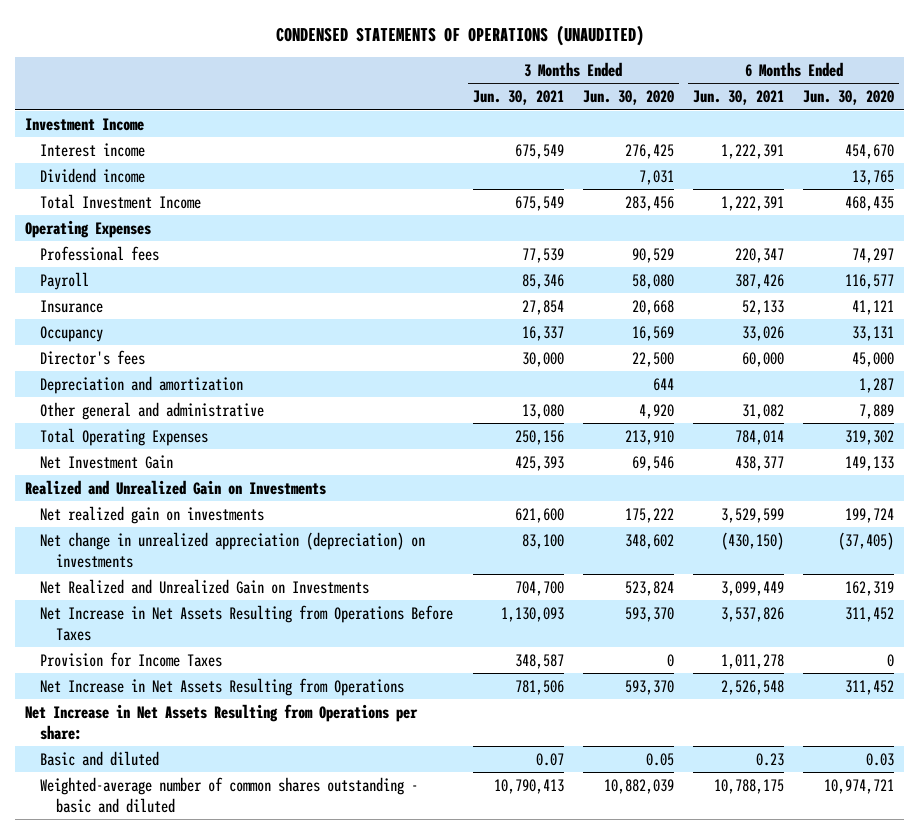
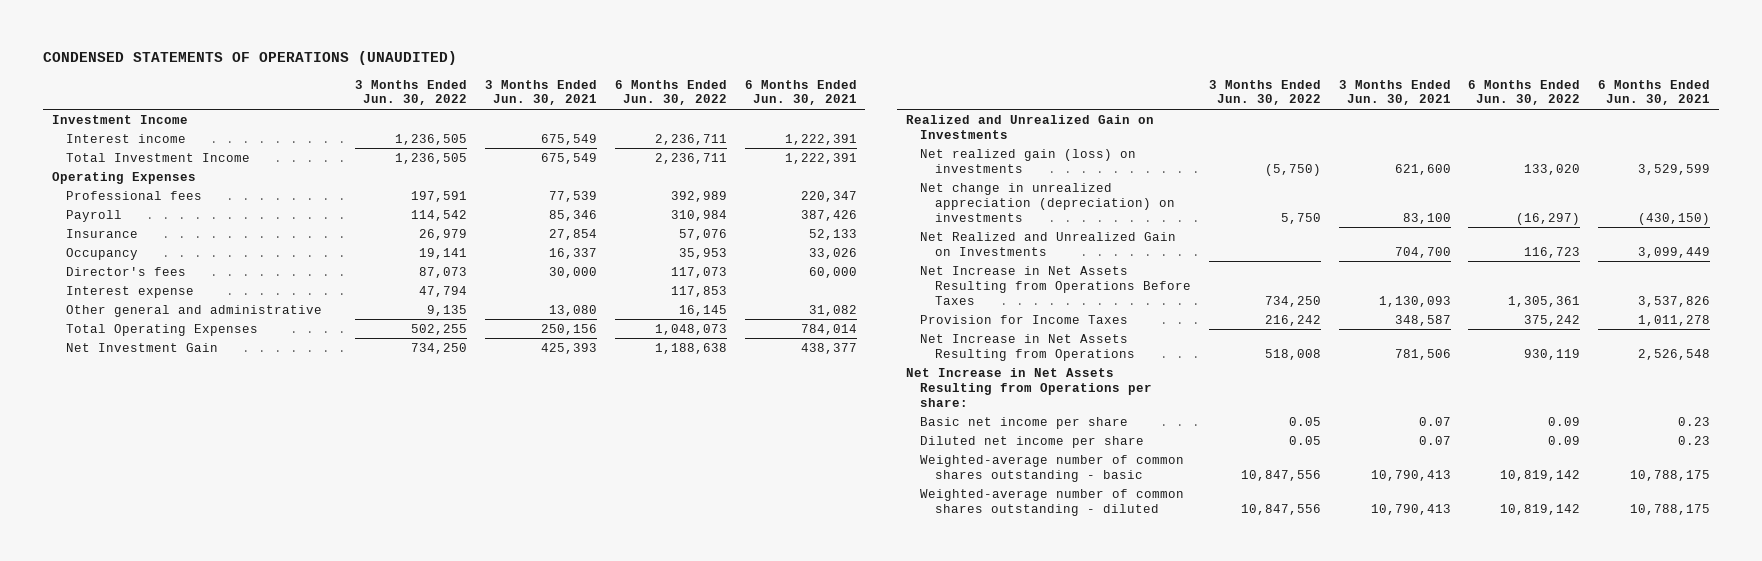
- | 3 Months Ended Jun. 30, 2021 | 3 Months Ended Jun. 30, 2020 | 6 Months Ended Jun. 30, 2021 | 6 Months Ended Jun. 30, 2020
+ | 3 Months Ended Jun. 30, 2022 | 3 Months Ended Jun. 30, 2021 | 6 Months Ended Jun. 30, 2022 | 6 Months Ended Jun. 30, 2021
- Dividend income | | 7,031 | | 13,765
- Depreciation and amortization | | 644 | | 1,287
+ Interest expense | 47,794 | | 117,853 |
- Net realized gain on investments | 621,600 | 175,222 | 3,529,599 | 199,724
+ Net realized gain (loss) on investments | (5,750) | 621,600 | 133,020 | 3,529,599
- Basic and diluted | 0.07 | 0.05 | 0.23 | 0.03
- Weighted-average number of common shares outstanding - basic and diluted | 10,790,413 | 10,882,039 | 10,788,175 | 10,974,721
+ Basic net income per share | 0.05 | 0.07 | 0.09 | 0.23
+ Diluted net income per share | 0.05 | 0.07 | 0.09 | 0.23
+ Weighted-average number of common shares outstanding - basic | 10,847,556 | 10,790,413 | 10,819,142 | 10,788,175
+ Weighted-average number of common shares outstanding - diluted | 10,847,556 | 10,790,413 | 10,819,142 | 10,788,175

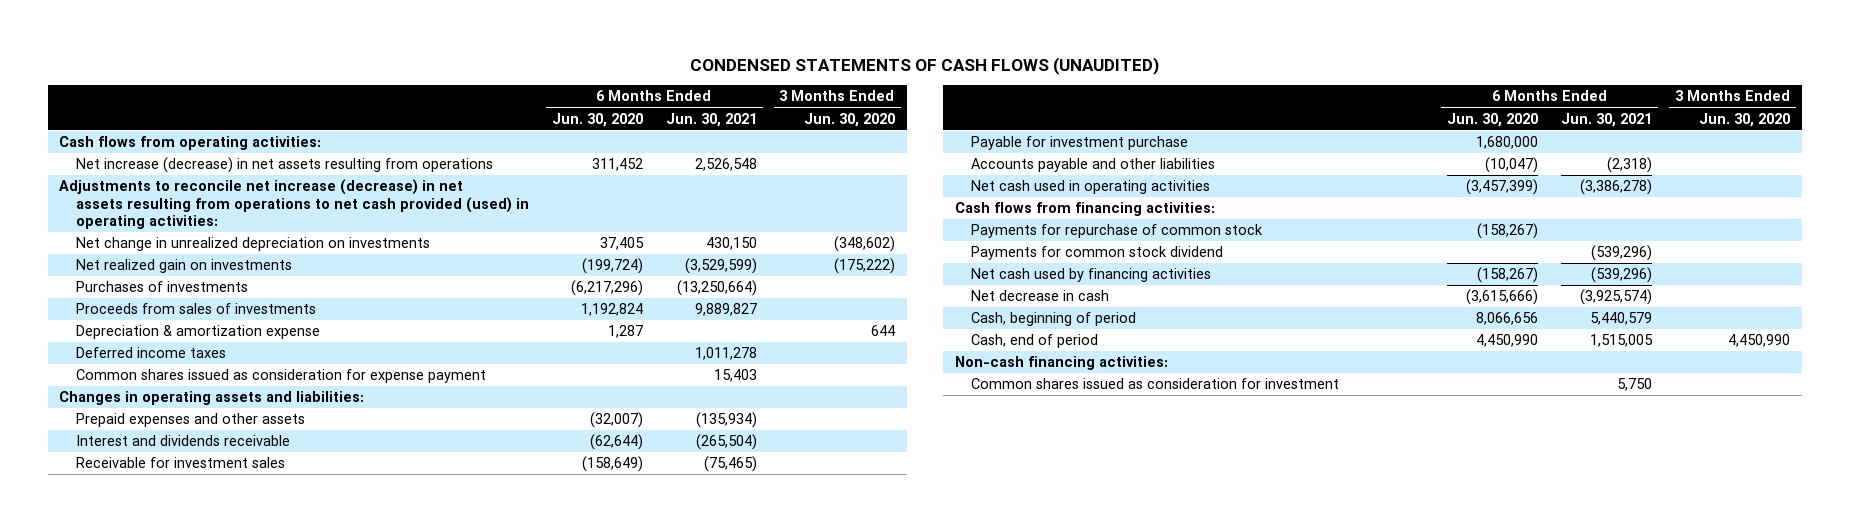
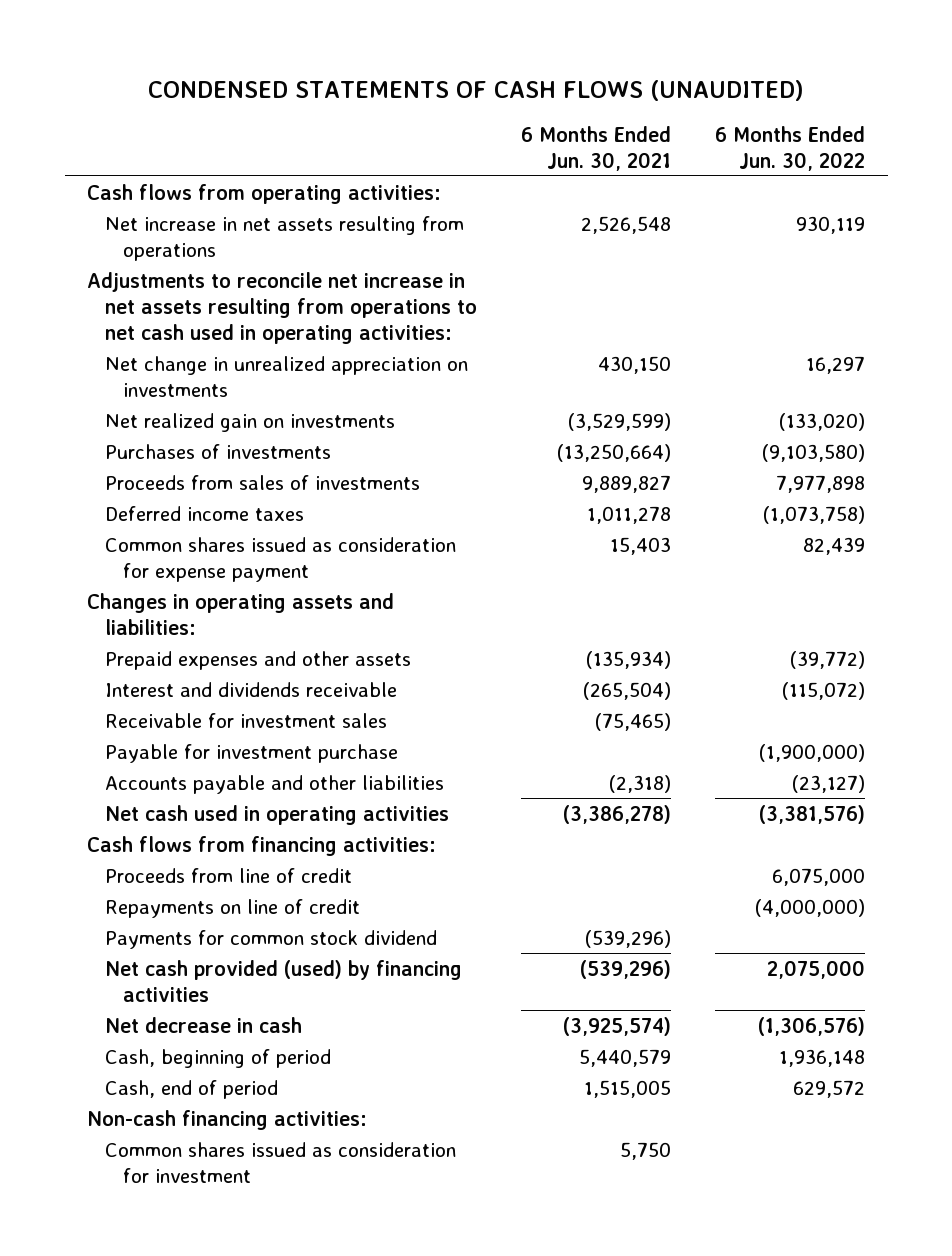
- | 6 Months Ended Jun. 30, 2020 | 6 Months Ended Jun. 30, 2021 | 3 Months Ended Jun. 30, 2020
+ | 6 Months Ended Jun. 30, 2021 | 6 Months Ended Jun. 30, 2022
- Net increase (decrease) in net assets resulting from operations | 311,452 | 2,526,548 |
- Adjustments to reconcile net increase (decrease) in net assets resulting from operations to net cash provided (used) in operating activities:
- Net change in unrealized depreciation on investments | 37,405 | 430,150 | (348,602)
+ Net increase in net assets resulting from operations | 2,526,548 | 930,119
+ Adjustments to reconcile net increase in net assets resulting from operations to net cash used in operating activities:
+ Net change in unrealized appreciation on investments | 430,150 | 16,297
- Depreciation & amortization expense | 1,287 | | 644
- Payments for repurchase of common stock | (158,267) | |
+ Proceeds from line of credit | | 6,075,000
+ Repayments on line of credit | | (4,000,000)
- Net cash used by financing activities | (158,267) | (539,296) |
+ Net cash provided (used) by financing activities | (539,296) | 2,075,000

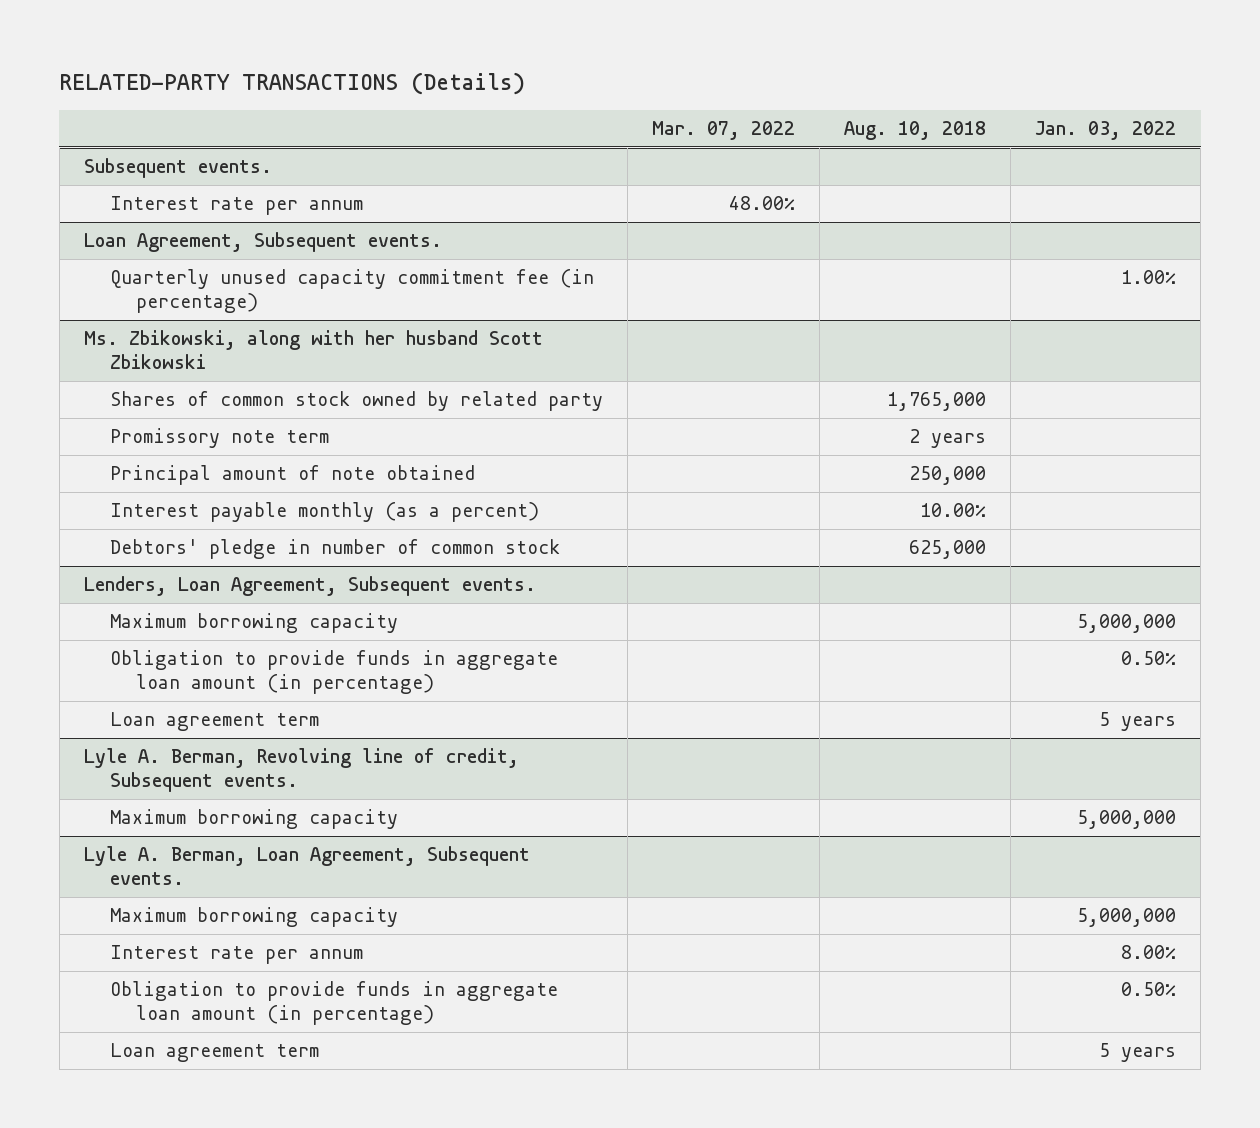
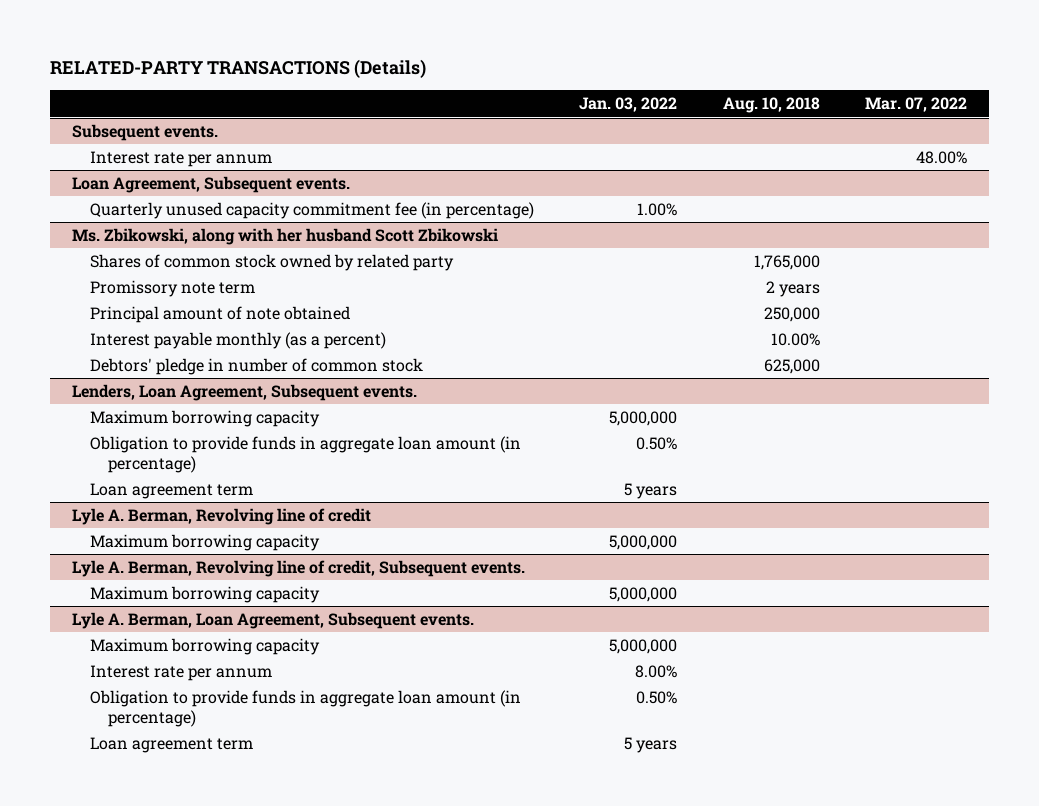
- | Mar. 07, 2022 | Aug. 10, 2018 | Jan. 03, 2022
+ | Jan. 03, 2022 | Aug. 10, 2018 | Mar. 07, 2022
+ Lyle A. Berman, Revolving line of credit
+ Maximum borrowing capacity | 5,000,000 | |

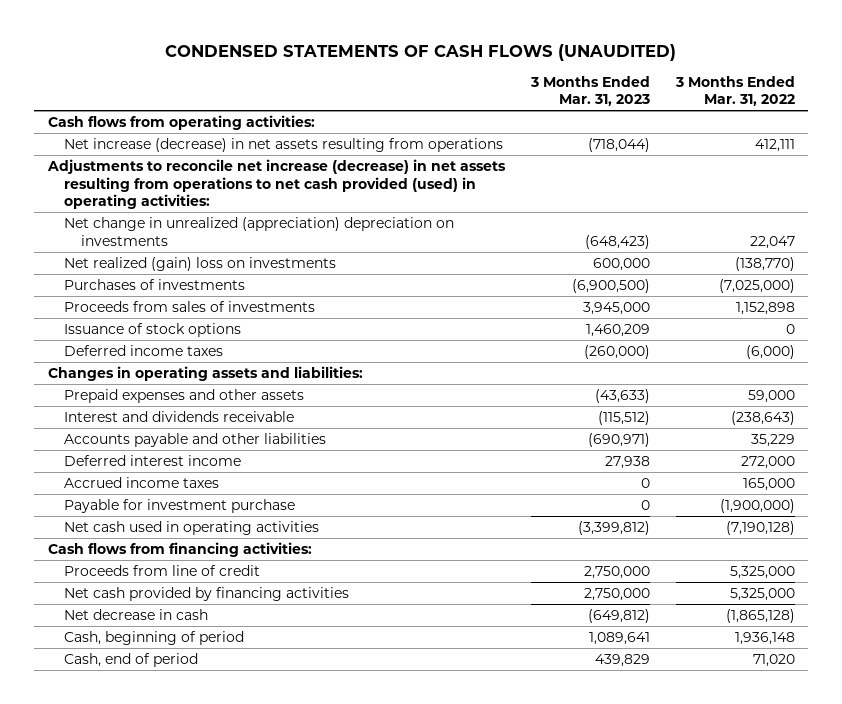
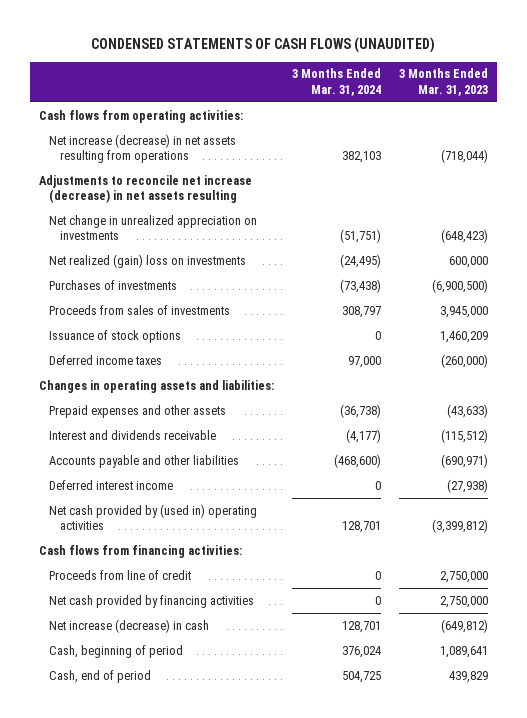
- | 3 Months Ended Mar. 31, 2023 | 3 Months Ended Mar. 31, 2022
+ | 3 Months Ended Mar. 31, 2024 | 3 Months Ended Mar. 31, 2023
- Adjustments to reconcile net increase (decrease) in net assets resulting from operations to net cash provided (used) in operating activities:
- Net change in unrealized (appreciation) depreciation on investments | (648,423) | 22,047
+ Adjustments to reconcile net increase (decrease) in net assets resulting
+ Net change in unrealized appreciation on investments | (51,751) | (648,423)
- Deferred interest income | 27,938 | 272,000
- Accrued income taxes | 0 | 165,000
- Payable for investment purchase | 0 | (1,900,000)
- Net cash used in operating activities | (3,399,812) | (7,190,128)
+ Deferred interest income | 0 | (27,938)
+ Net cash provided by (used in) operating activities | 128,701 | (3,399,812)
- Net decrease in cash | (649,812) | (1,865,128)
+ Net increase (decrease) in cash | 128,701 | (649,812)

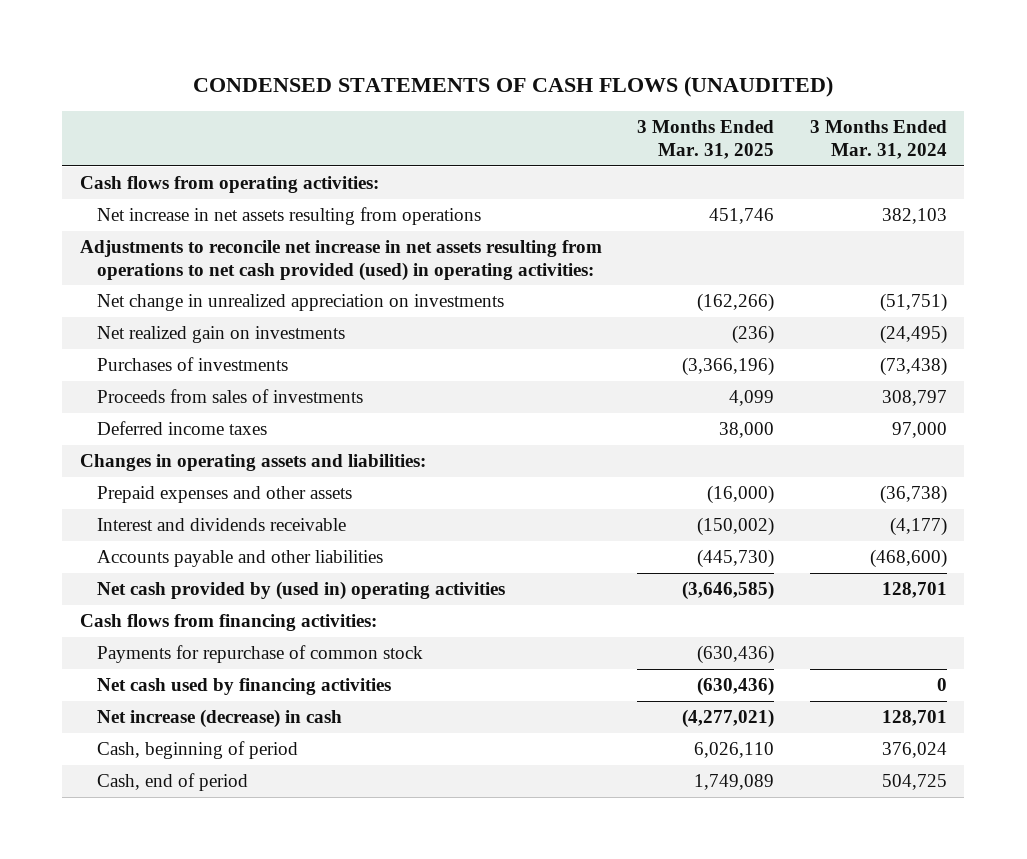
- | 3 Months Ended Mar. 31, 2024 | 3 Months Ended Mar. 31, 2023
+ | 3 Months Ended Mar. 31, 2025 | 3 Months Ended Mar. 31, 2024
- Net increase (decrease) in net assets resulting from operations | 382,103 | (718,044)
- Adjustments to reconcile net increase (decrease) in net assets resulting
+ Net increase in net assets resulting from operations | 451,746 | 382,103
+ Adjustments to reconcile net increase in net assets resulting from operations to net cash provided (used) in operating activities:
- Net realized (gain) loss on investments | (24,495) | 600,000
+ Net realized gain on investments | (236) | (24,495)
- Issuance of stock options | 0 | 1,460,209
- Deferred interest income | 0 | (27,938)
- Proceeds from line of credit | 0 | 2,750,000
- Net cash provided by financing activities | 0 | 2,750,000
+ Payments for repurchase of common stock | (630,436) |
+ Net cash used by financing activities | (630,436) | 0

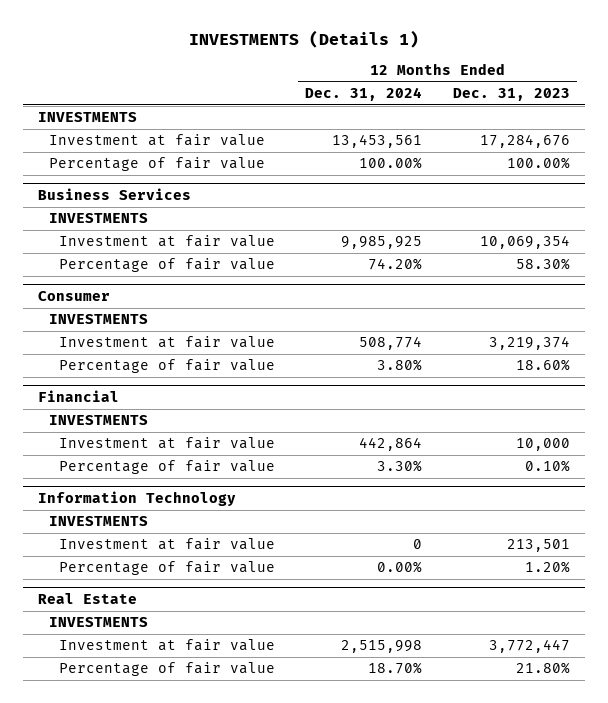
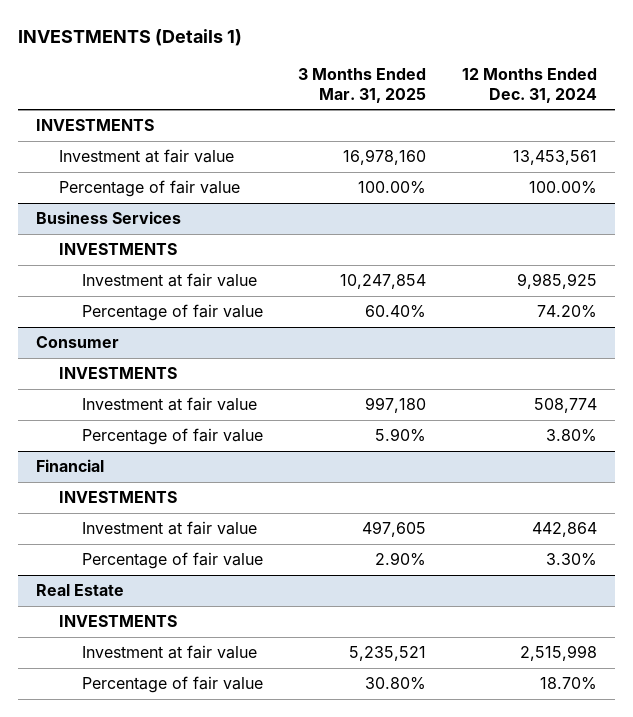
- | 12 Months Ended Dec. 31, 2024 | 12 Months Ended Dec. 31, 2023
+ | 3 Months Ended Mar. 31, 2025 | 12 Months Ended Dec. 31, 2024
- Information Technology
- INVESTMENTS
- Investment at fair value | 0 | 213,501
- Percentage of fair value | 0.00% | 1.20%

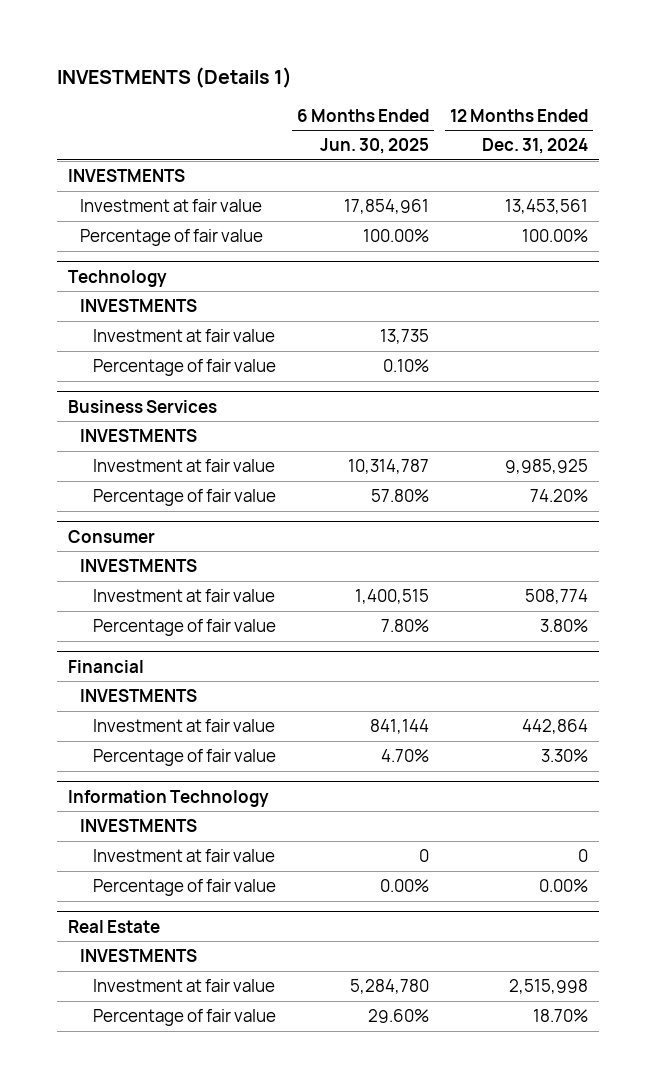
- | 3 Months Ended Mar. 31, 2025 | 12 Months Ended Dec. 31, 2024
+ | 6 Months Ended Jun. 30, 2025 | 12 Months Ended Dec. 31, 2024
+ Technology
+ INVESTMENTS
+ Investment at fair value | 13,735 |
+ Percentage of fair value | 0.10% |
+ Information Technology
+ INVESTMENTS
+ Investment at fair value | 0 | 0
+ Percentage of fair value | 0.00% | 0.00%

